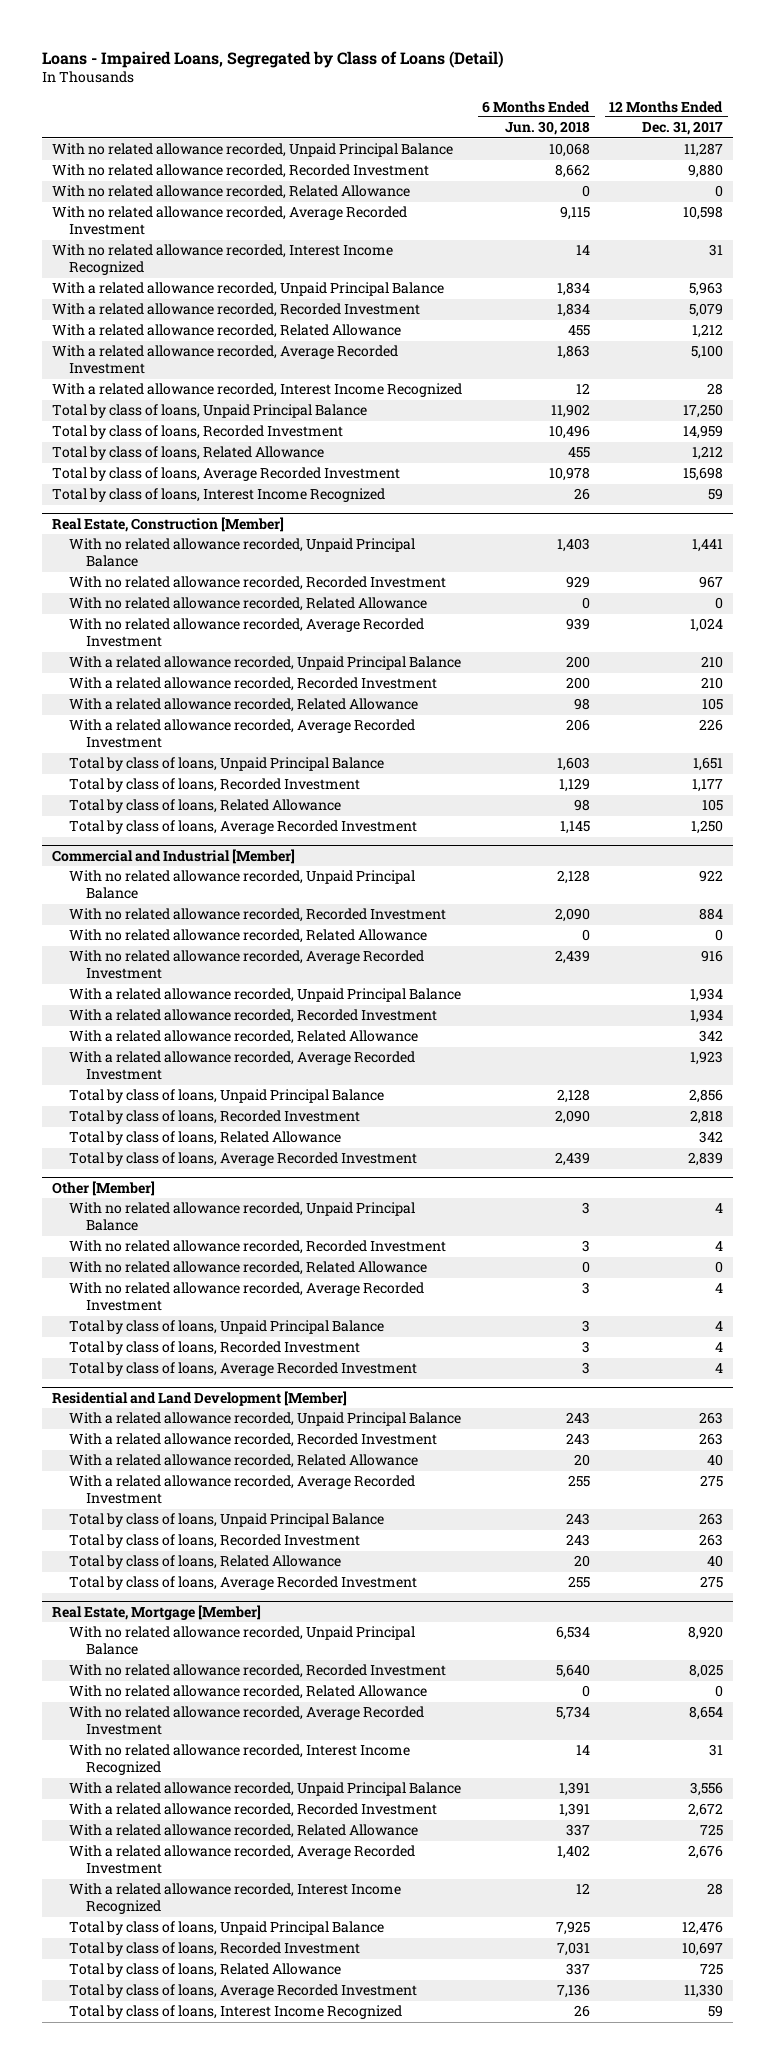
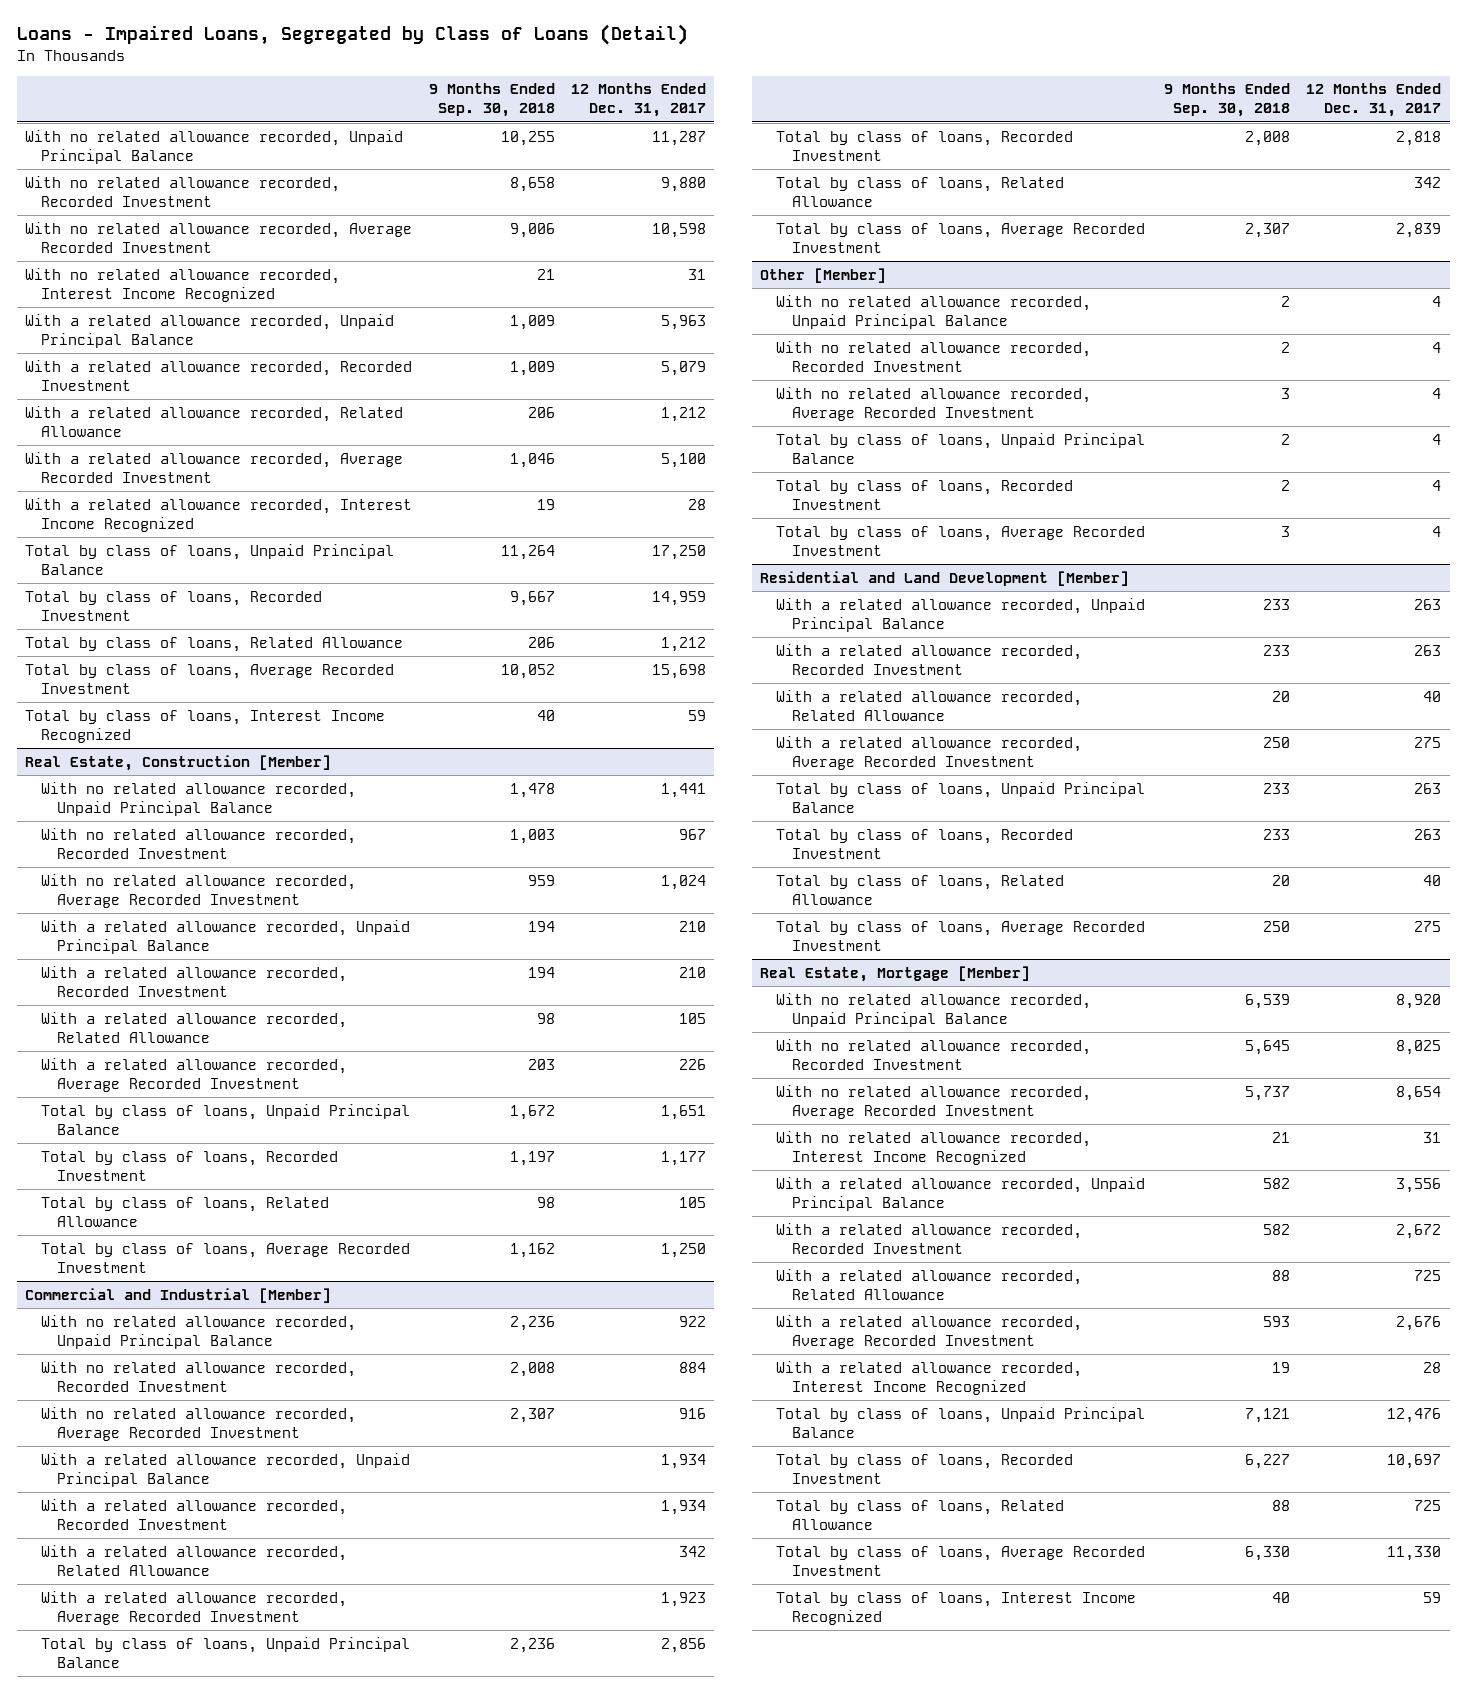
- | 6 Months Ended Jun. 30, 2018 | 12 Months Ended Dec. 31, 2017
+ | 9 Months Ended Sep. 30, 2018 | 12 Months Ended Dec. 31, 2017
- With no related allowance recorded, Related Allowance | 0 | 0
@ Real Estate, Construction [Member]
- With no related allowance recorded, Related Allowance | 0 | 0
@ Commercial and Industrial [Member]
- With no related allowance recorded, Related Allowance | 0 | 0
@ Other [Member]
- With no related allowance recorded, Related Allowance | 0 | 0
@ Real Estate, Mortgage [Member]
- With no related allowance recorded, Related Allowance | 0 | 0

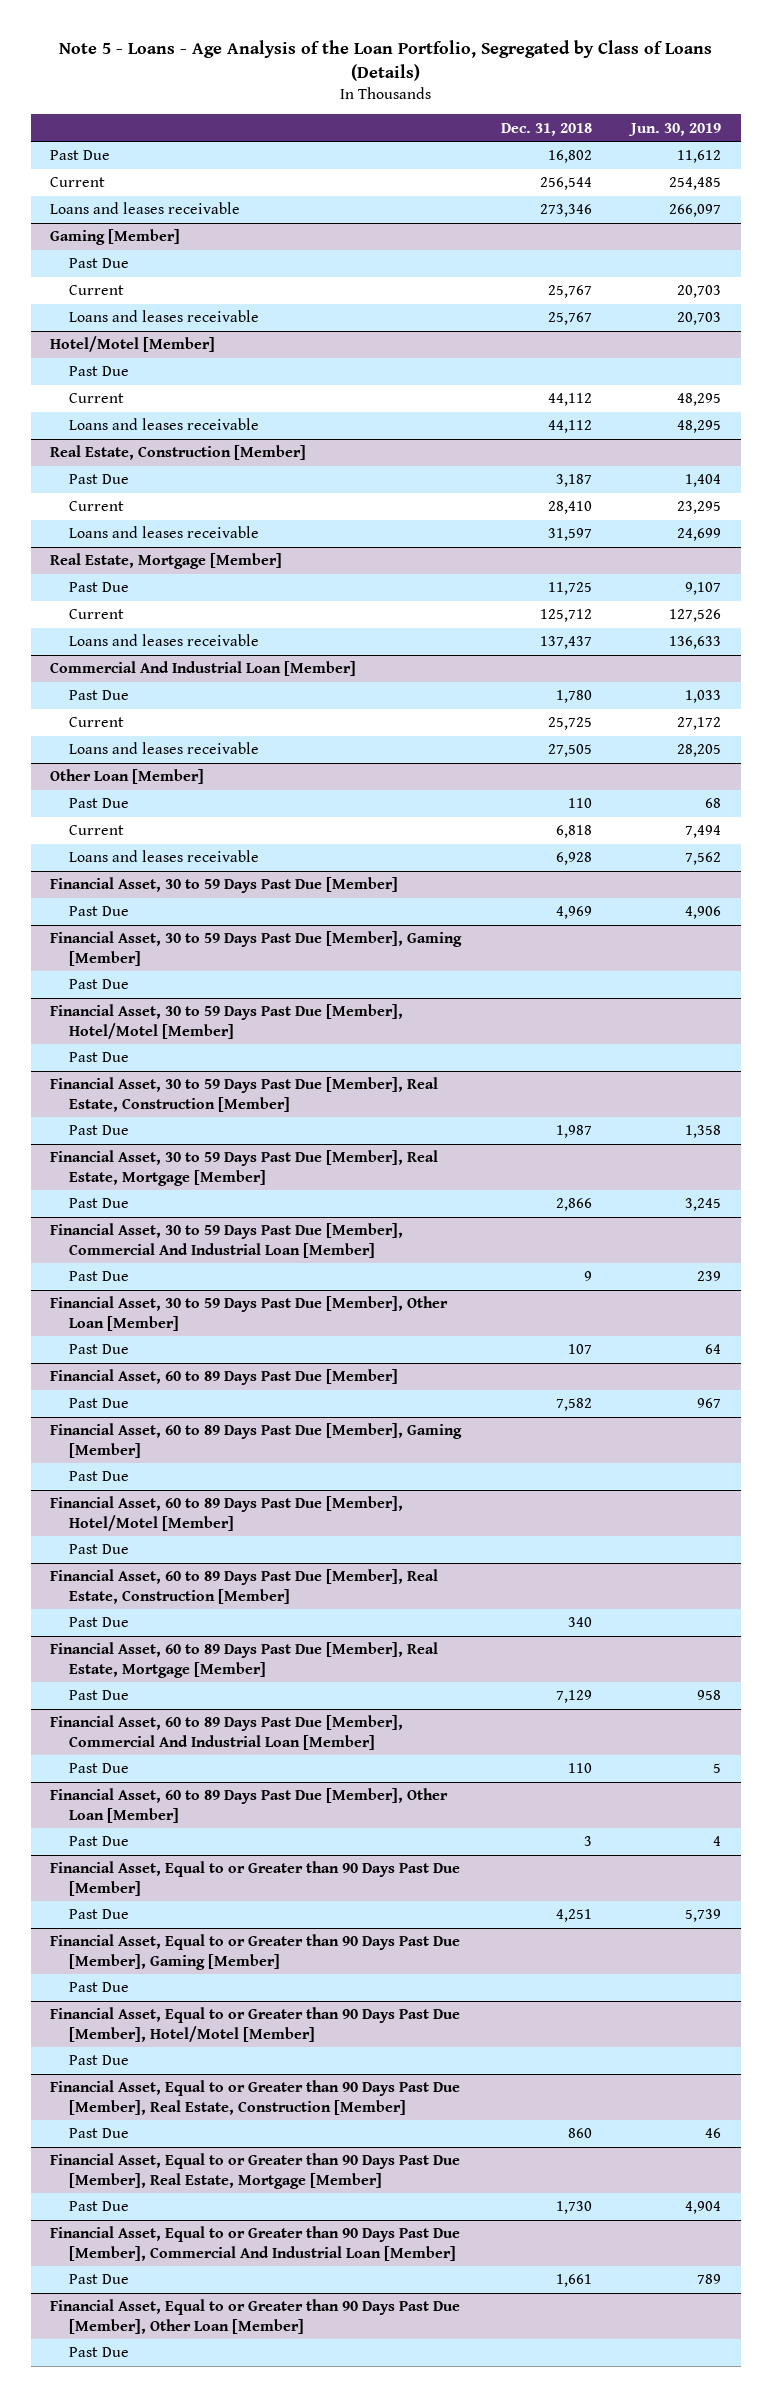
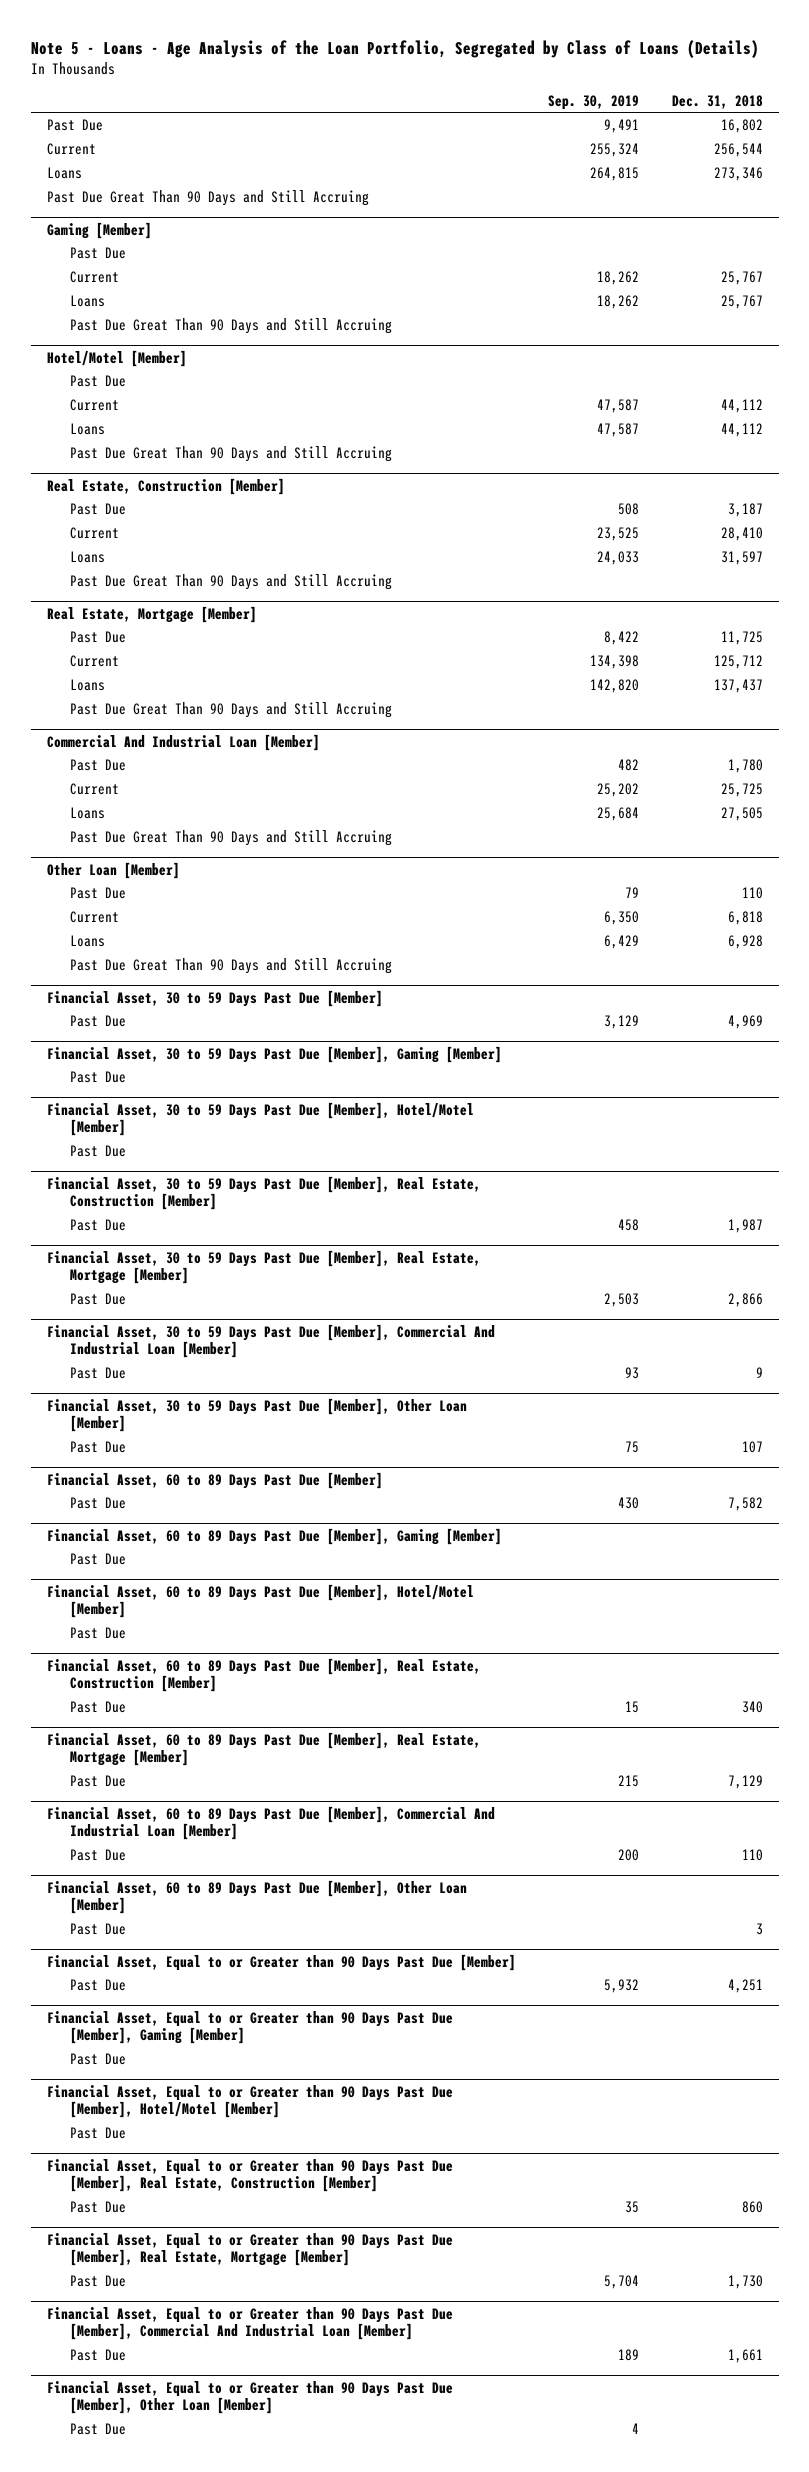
- | Dec. 31, 2018 | Jun. 30, 2019
+ | Sep. 30, 2019 | Dec. 31, 2018
- Loans and leases receivable | 273,346 | 266,097
+ Loans | 264,815 | 273,346
+ Past Due Great Than 90 Days and Still Accruing
@ Gaming [Member]
- Loans and leases receivable | 25,767 | 20,703
+ Loans | 18,262 | 25,767
+ Past Due Great Than 90 Days and Still Accruing
@ Hotel/Motel [Member]
- Loans and leases receivable | 44,112 | 48,295
+ Loans | 47,587 | 44,112
+ Past Due Great Than 90 Days and Still Accruing
@ Real Estate, Construction [Member]
- Loans and leases receivable | 31,597 | 24,699
+ Loans | 24,033 | 31,597
+ Past Due Great Than 90 Days and Still Accruing
@ Real Estate, Mortgage [Member]
- Loans and leases receivable | 137,437 | 136,633
+ Loans | 142,820 | 137,437
+ Past Due Great Than 90 Days and Still Accruing
@ Commercial And Industrial Loan [Member]
- Loans and leases receivable | 27,505 | 28,205
+ Loans | 25,684 | 27,505
+ Past Due Great Than 90 Days and Still Accruing
@ Other Loan [Member]
- Loans and leases receivable | 6,928 | 7,562
+ Loans | 6,429 | 6,928
+ Past Due Great Than 90 Days and Still Accruing

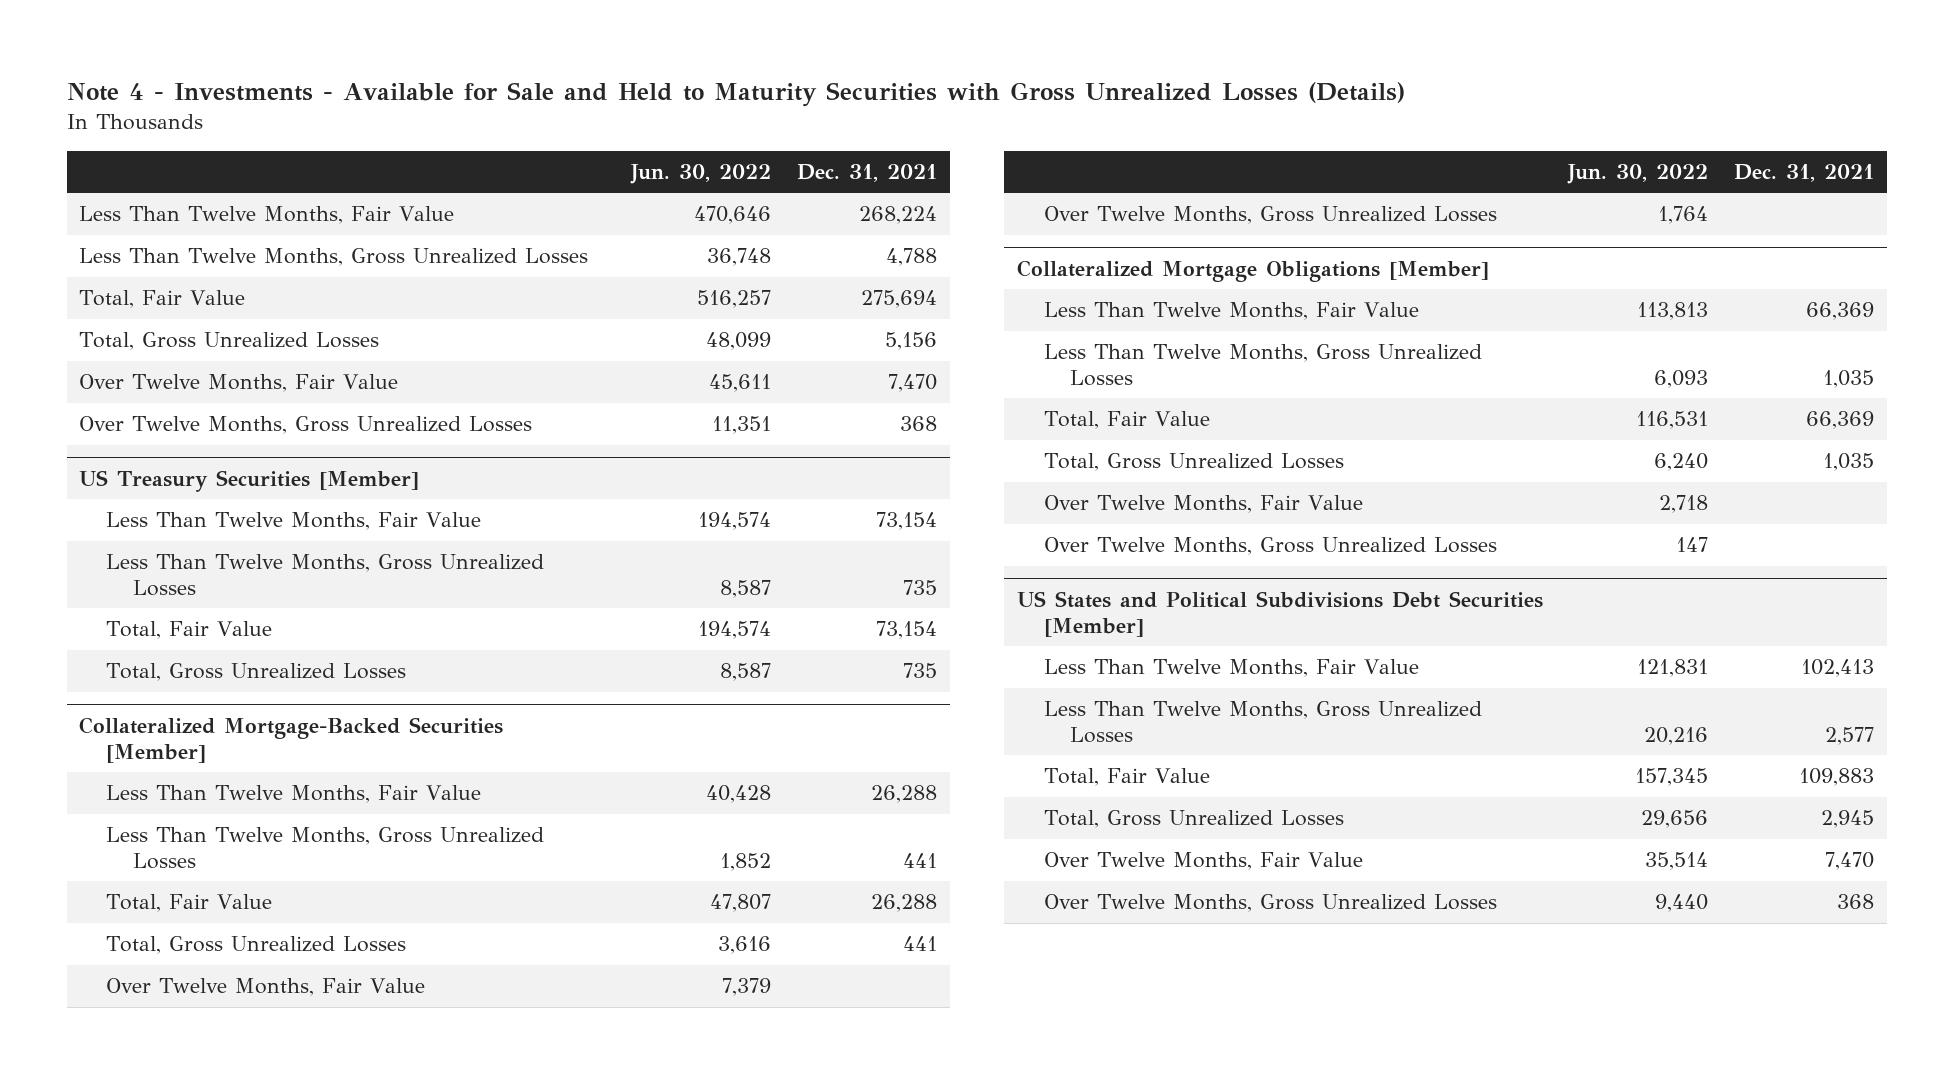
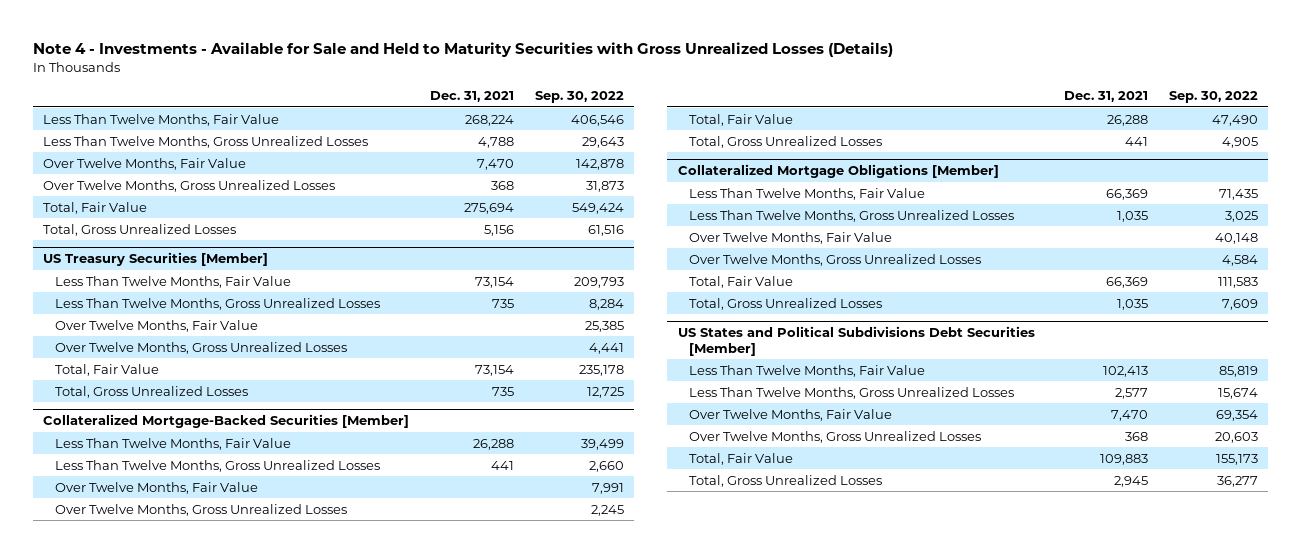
- | Jun. 30, 2022 | Dec. 31, 2021
+ | Dec. 31, 2021 | Sep. 30, 2022
moved down: Total, Fair Value | 275,694 | 549,424
moved down: Total, Gross Unrealized Losses | 5,156 | 61,516
@ US Treasury Securities [Member]
+ Over Twelve Months, Fair Value | | 25,385
+ Over Twelve Months, Gross Unrealized Losses | | 4,441
@ Collateralized Mortgage-Backed Securities [Member]
moved down: Total, Fair Value | 26,288 | 47,490
moved down: Total, Gross Unrealized Losses | 441 | 4,905
@ Collateralized Mortgage Obligations [Member]
moved down: Total, Fair Value | 66,369 | 111,583
moved down: Total, Gross Unrealized Losses | 1,035 | 7,609
@ US States and Political Subdivisions Debt Securities [Member]
moved down: Total, Fair Value | 109,883 | 155,173
moved down: Total, Gross Unrealized Losses | 2,945 | 36,277

